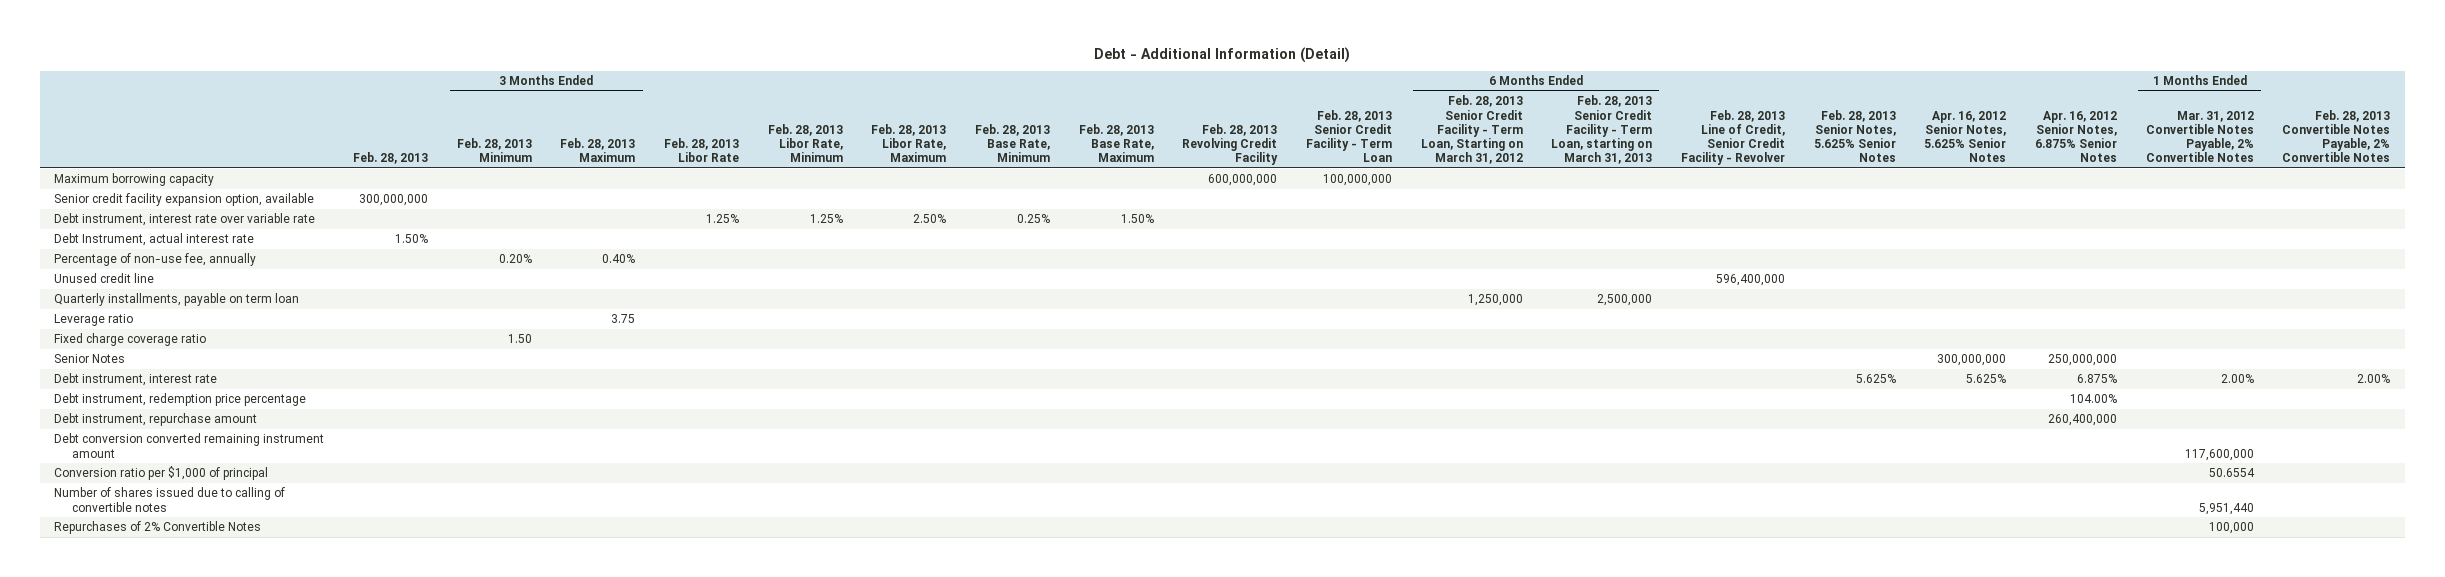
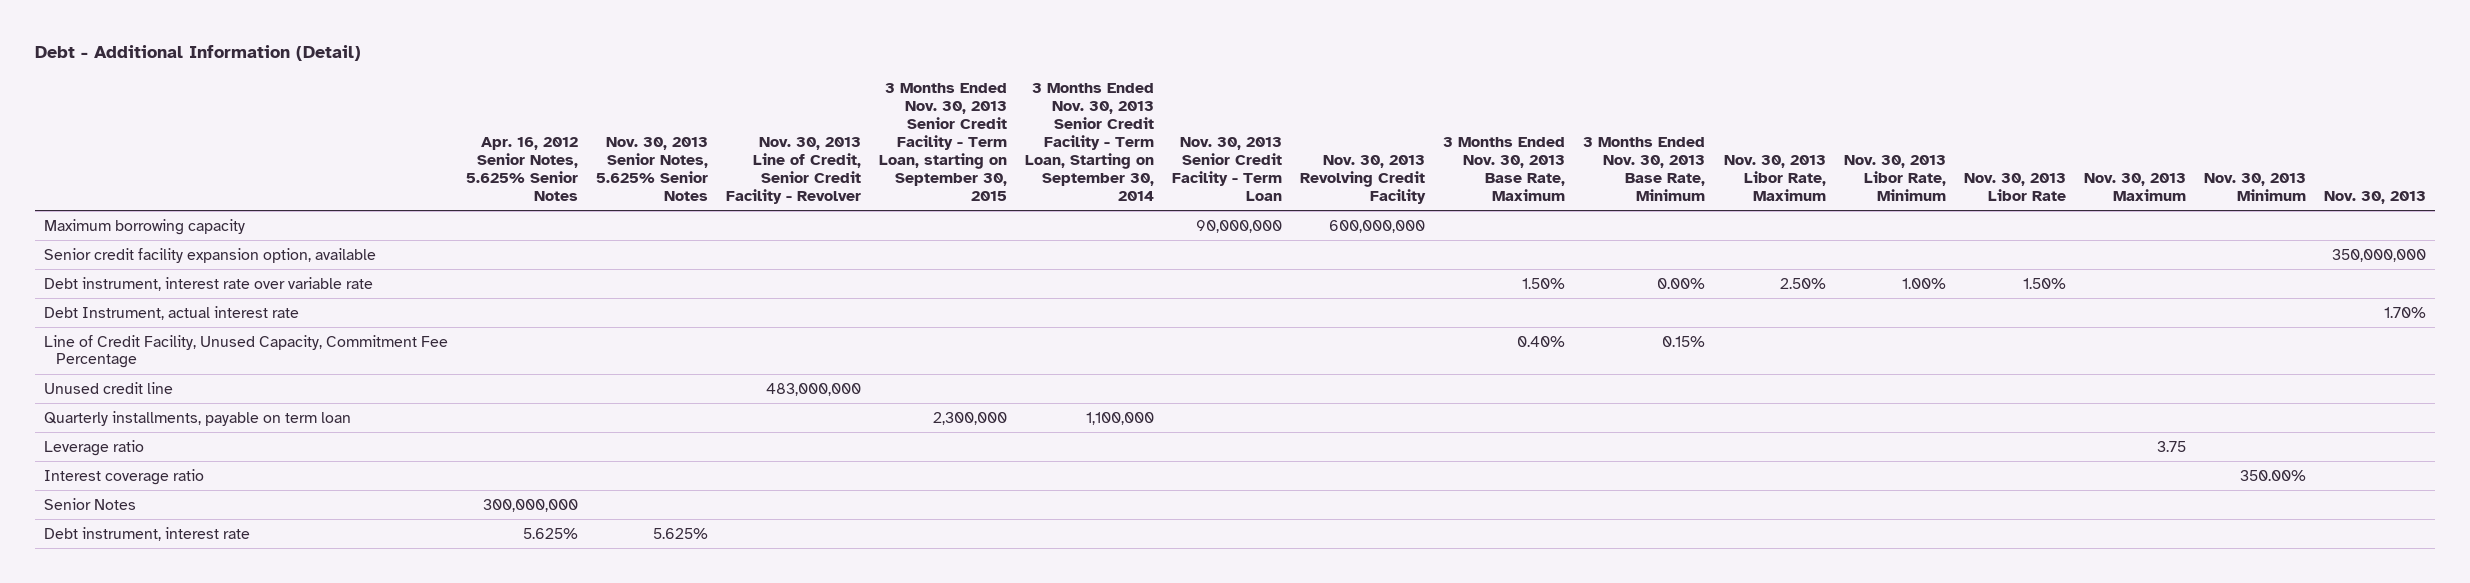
- | Feb. 28, 2013 | 3 Months Ended Feb. 28, 2013 Minimum | 3 Months Ended Feb. 28, 2013 Maximum | Feb. 28, 2013 Libor Rate | Feb. 28, 2013 Libor Rate, Minimum | Feb. 28, 2013 Libor Rate, Maximum | Feb. 28, 2013 Base Rate, Minimum | Feb. 28, 2013 Base Rate, Maximum | Feb. 28, 2013 Revolving Credit Facility | Feb. 28, 2013 Senior Credit Facility - Term Loan | 6 Months Ended Feb. 28, 2013 Senior Credit Facility - Term Loan, Starting on March 31, 2012 | 6 Months Ended Feb. 28, 2013 Senior Credit Facility - Term Loan, starting on March 31, 2013 | Feb. 28, 2013 Line of Credit, Senior Credit Facility - Revolver | Feb. 28, 2013 Senior Notes, 5.625% Senior Notes | Apr. 16, 2012 Senior Notes, 5.625% Senior Notes | Apr. 16, 2012 Senior Notes, 6.875% Senior Notes | 1 Months Ended Mar. 31, 2012 Convertible Notes Payable, 2% Convertible Notes | Feb. 28, 2013 Convertible Notes Payable, 2% Convertible Notes
+ | Apr. 16, 2012 Senior Notes, 5.625% Senior Notes | Nov. 30, 2013 Senior Notes, 5.625% Senior Notes | Nov. 30, 2013 Line of Credit, Senior Credit Facility - Revolver | 3 Months Ended Nov. 30, 2013 Senior Credit Facility - Term Loan, starting on September 30, 2015 | 3 Months Ended Nov. 30, 2013 Senior Credit Facility - Term Loan, Starting on September 30, 2014 | Nov. 30, 2013 Senior Credit Facility - Term Loan | Nov. 30, 2013 Revolving Credit Facility | 3 Months Ended Nov. 30, 2013 Base Rate, Maximum | 3 Months Ended Nov. 30, 2013 Base Rate, Minimum | Nov. 30, 2013 Libor Rate, Maximum | Nov. 30, 2013 Libor Rate, Minimum | Nov. 30, 2013 Libor Rate | Nov. 30, 2013 Maximum | Nov. 30, 2013 Minimum | Nov. 30, 2013
- Percentage of non-use fee, annually | | 0.20% | 0.40% | | | | | | | | | | | | | | |
+ Line of Credit Facility, Unused Capacity, Commitment Fee Percentage | | | | | | | | 0.40% | 0.15% | | | | | |
- Fixed charge coverage ratio | | 1.50 | | | | | | | | | | | | | | | |
+ Interest coverage ratio | | | | | | | | | | | | | | 350.00% |
- Debt instrument, redemption price percentage | | | | | | | | | | | | | | | | 104.00% | |
- Debt instrument, repurchase amount | | | | | | | | | | | | | | | | 260,400,000 | |
- Debt conversion converted remaining instrument amount | | | | | | | | | | | | | | | | | 117,600,000 |
- Conversion ratio per $1,000 of principal | | | | | | | | | | | | | | | | | 50.6554 |
- Number of shares issued due to calling of convertible notes | | | | | | | | | | | | | | | | | 5,951,440 |
- Repurchases of 2% Convertible Notes | | | | | | | | | | | | | | | | | 100,000 |

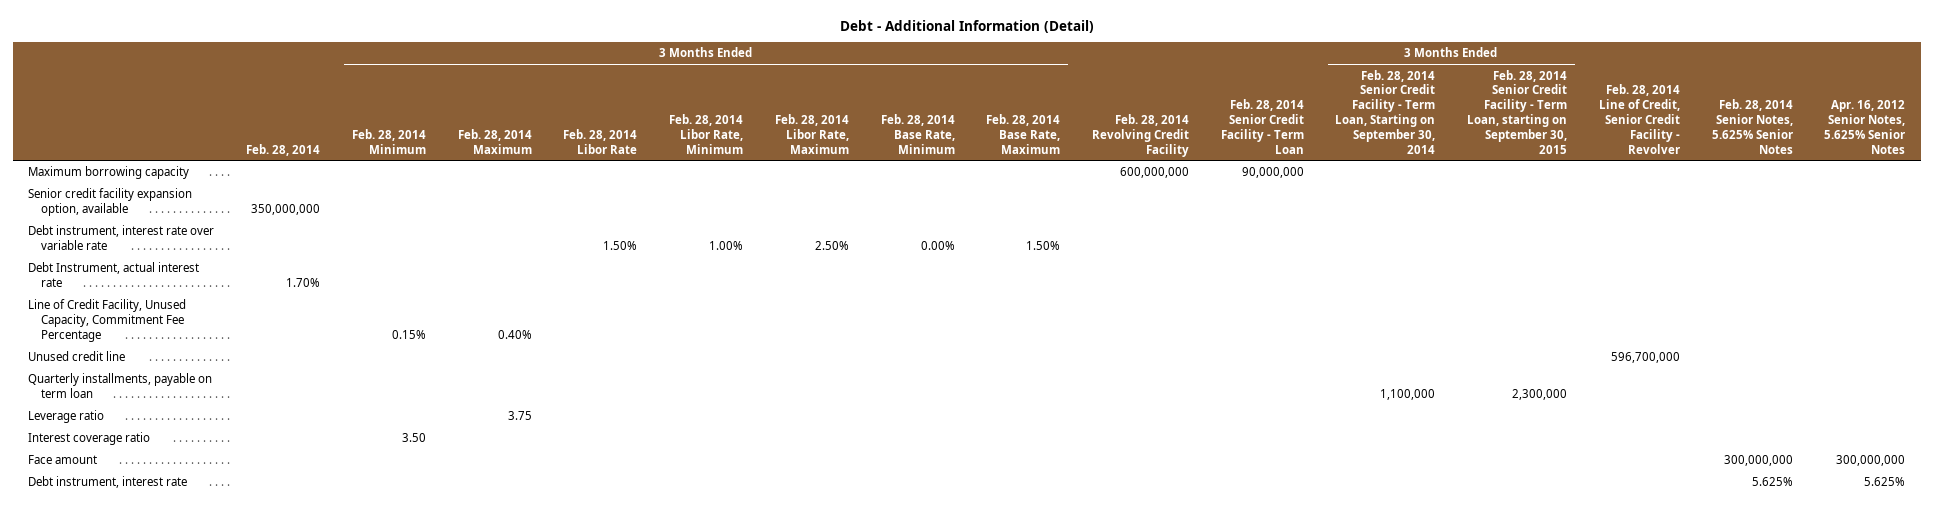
- | Apr. 16, 2012 Senior Notes, 5.625% Senior Notes | Nov. 30, 2013 Senior Notes, 5.625% Senior Notes | Nov. 30, 2013 Line of Credit, Senior Credit Facility - Revolver | 3 Months Ended Nov. 30, 2013 Senior Credit Facility - Term Loan, starting on September 30, 2015 | 3 Months Ended Nov. 30, 2013 Senior Credit Facility - Term Loan, Starting on September 30, 2014 | Nov. 30, 2013 Senior Credit Facility - Term Loan | Nov. 30, 2013 Revolving Credit Facility | 3 Months Ended Nov. 30, 2013 Base Rate, Maximum | 3 Months Ended Nov. 30, 2013 Base Rate, Minimum | Nov. 30, 2013 Libor Rate, Maximum | Nov. 30, 2013 Libor Rate, Minimum | Nov. 30, 2013 Libor Rate | Nov. 30, 2013 Maximum | Nov. 30, 2013 Minimum | Nov. 30, 2013
+ | Feb. 28, 2014 | 3 Months Ended Feb. 28, 2014 Minimum | 3 Months Ended Feb. 28, 2014 Maximum | 3 Months Ended Feb. 28, 2014 Libor Rate | 3 Months Ended Feb. 28, 2014 Libor Rate, Minimum | 3 Months Ended Feb. 28, 2014 Libor Rate, Maximum | 3 Months Ended Feb. 28, 2014 Base Rate, Minimum | 3 Months Ended Feb. 28, 2014 Base Rate, Maximum | Feb. 28, 2014 Revolving Credit Facility | Feb. 28, 2014 Senior Credit Facility - Term Loan | 3 Months Ended Feb. 28, 2014 Senior Credit Facility - Term Loan, Starting on September 30, 2014 | 3 Months Ended Feb. 28, 2014 Senior Credit Facility - Term Loan, starting on September 30, 2015 | Feb. 28, 2014 Line of Credit, Senior Credit Facility - Revolver | Feb. 28, 2014 Senior Notes, 5.625% Senior Notes | Apr. 16, 2012 Senior Notes, 5.625% Senior Notes
- Senior Notes | 300,000,000 | | | | | | | | | | | | | |
+ Face amount | | | | | | | | | | | | | | 300,000,000 | 300,000,000

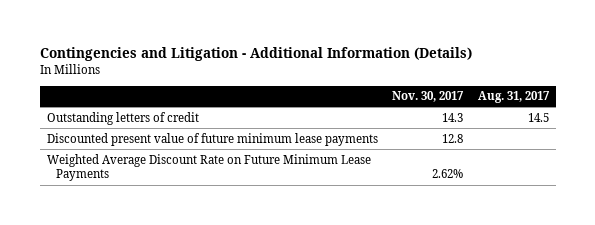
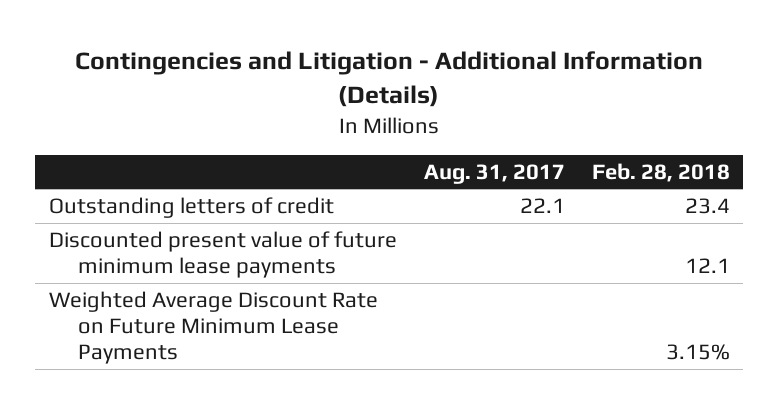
- | Nov. 30, 2017 | Aug. 31, 2017
+ | Aug. 31, 2017 | Feb. 28, 2018
- Outstanding letters of credit | 14.3 | 14.5
+ Outstanding letters of credit | 22.1 | 23.4

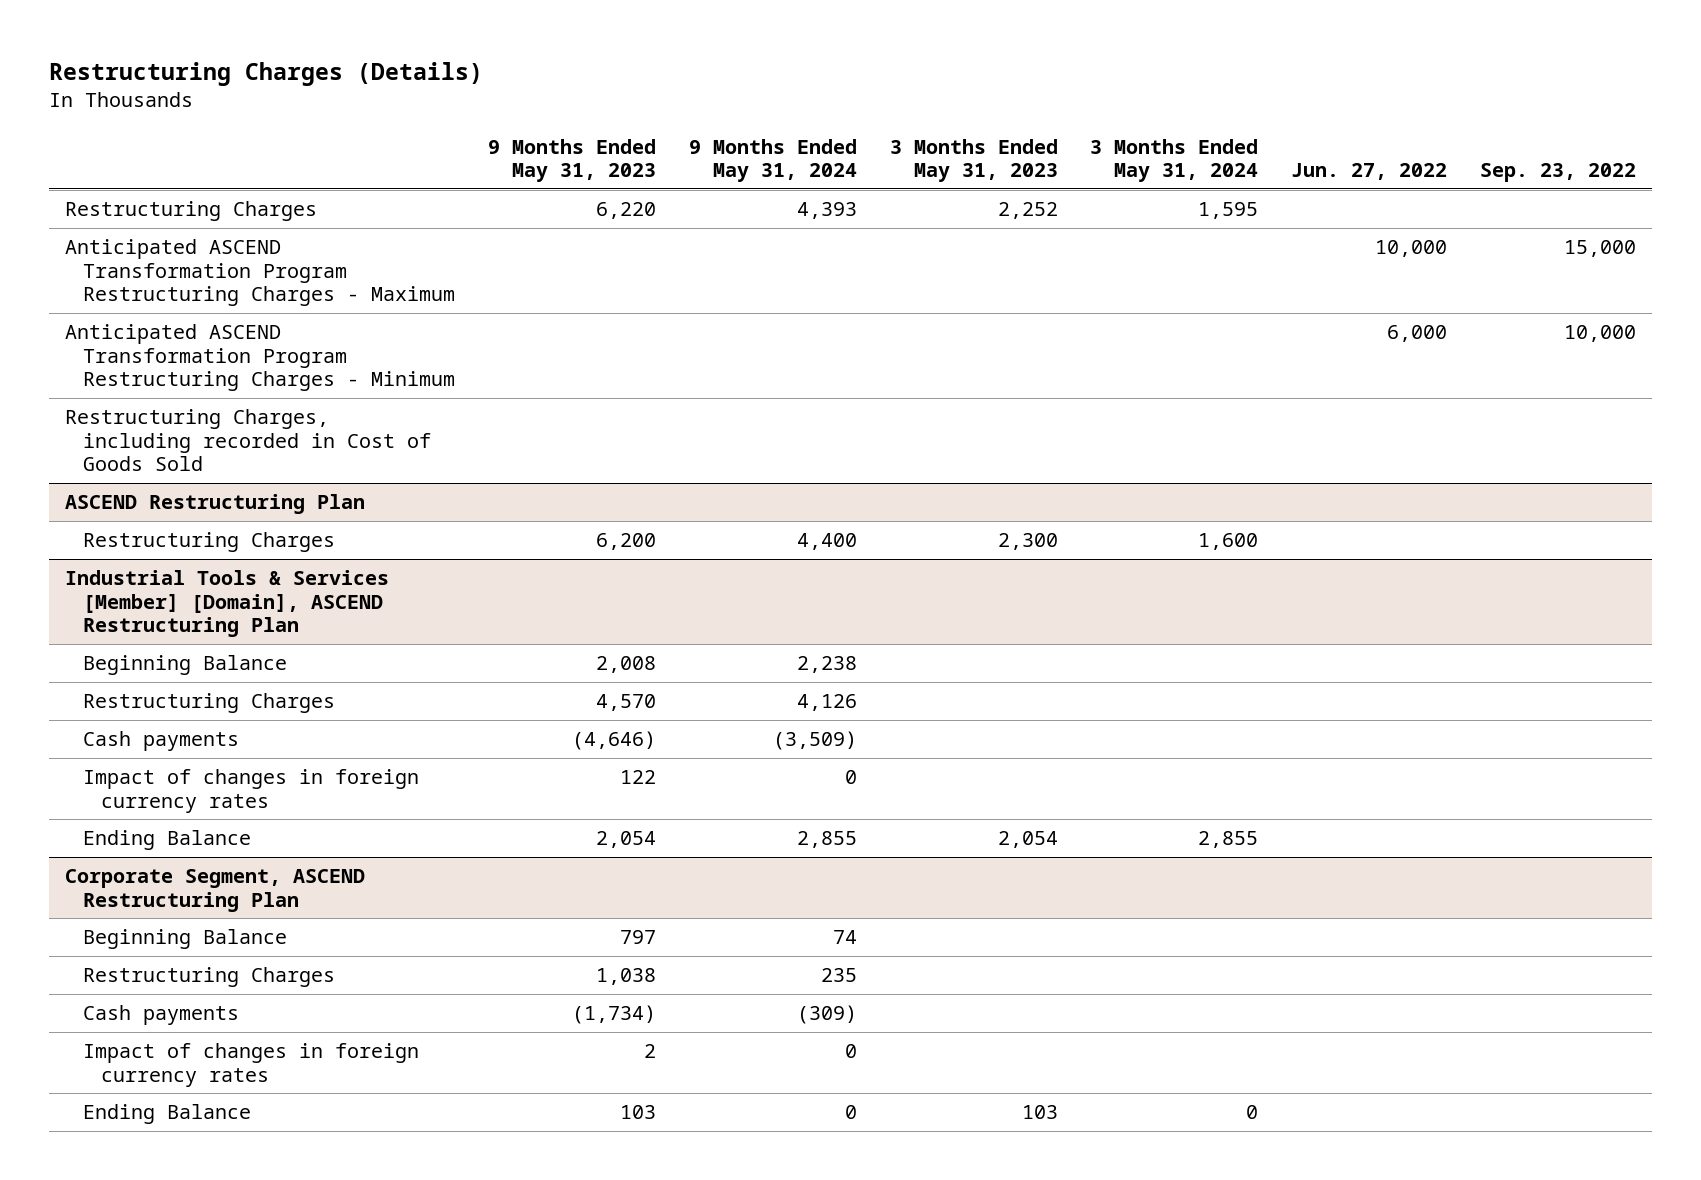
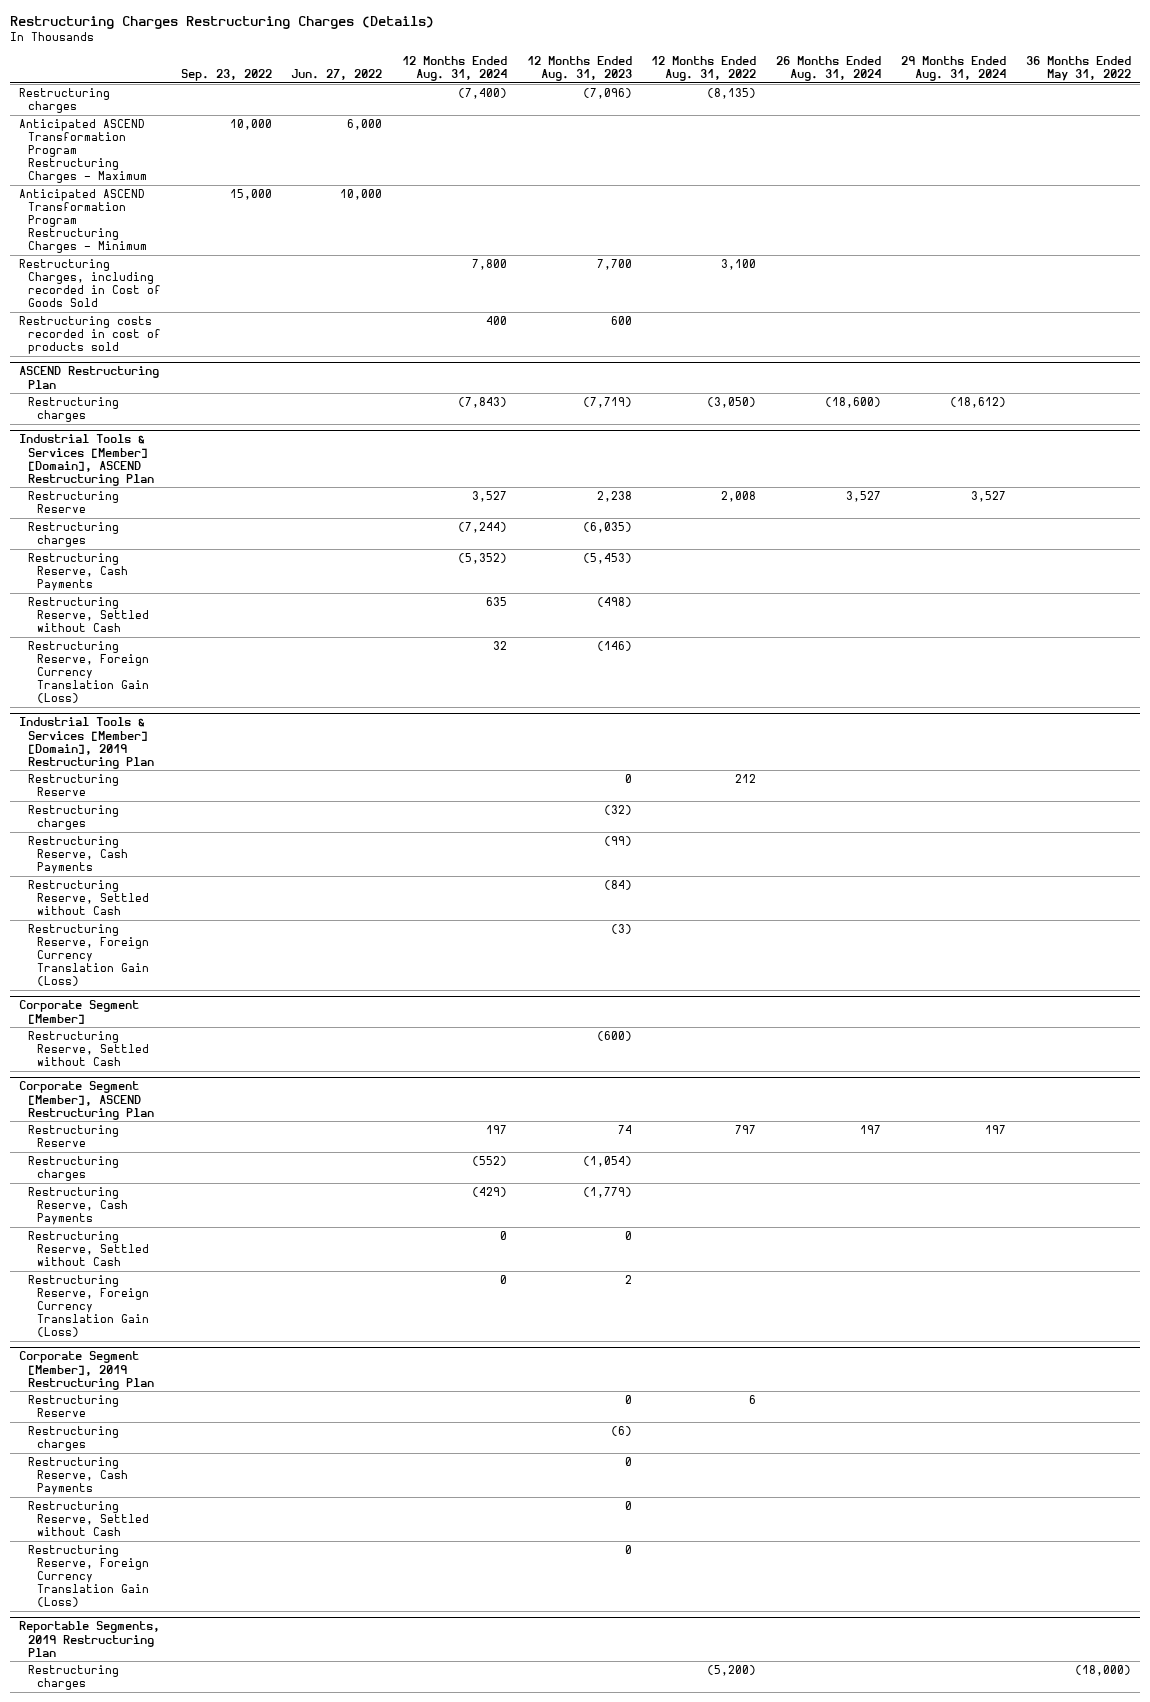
- Restructuring Charges (Details)
+ Restructuring Charges Restructuring Charges (Details)
- | 9 Months Ended May 31, 2023 | 9 Months Ended May 31, 2024 | 3 Months Ended May 31, 2023 | 3 Months Ended May 31, 2024 | Jun. 27, 2022 | Sep. 23, 2022
+ | Sep. 23, 2022 | Jun. 27, 2022 | 12 Months Ended Aug. 31, 2024 | 12 Months Ended Aug. 31, 2023 | 12 Months Ended Aug. 31, 2022 | 26 Months Ended Aug. 31, 2024 | 29 Months Ended Aug. 31, 2024 | 36 Months Ended May 31, 2022
- Restructuring Charges | 6,220 | 4,393 | 2,252 | 1,595 | |
- Anticipated ASCEND Transformation Program Restructuring Charges - Maximum | | | | | 10,000 | 15,000
- Anticipated ASCEND Transformation Program Restructuring Charges - Minimum | | | | | 6,000 | 10,000
+ Restructuring charges | | | (7,400) | (7,096) | (8,135) | | |
+ Anticipated ASCEND Transformation Program Restructuring Charges - Maximum | 10,000 | 6,000 | | | | | |
+ Anticipated ASCEND Transformation Program Restructuring Charges - Minimum | 15,000 | 10,000 | | | | | |
+ Restructuring costs recorded in cost of products sold | | | 400 | 600 | | | |
@ ASCEND Restructuring Plan
- Restructuring Charges | 6,200 | 4,400 | 2,300 | 1,600 | |
+ Restructuring charges | | | (7,843) | (7,719) | (3,050) | (18,600) | (18,612) |
@ Industrial Tools & Services [Member] [Domain], ASCEND Restructuring Plan
- Beginning Balance | 2,008 | 2,238 | | | |
- Restructuring Charges | 4,570 | 4,126 | | | |
- Cash payments | (4,646) | (3,509) | | | |
- Impact of changes in foreign currency rates | 122 | 0 | | | |
- Ending Balance | 2,054 | 2,855 | 2,054 | 2,855 | |
- Corporate Segment, ASCEND Restructuring Plan
- Beginning Balance | 797 | 74 | | | |
- Restructuring Charges | 1,038 | 235 | | | |
- Cash payments | (1,734) | (309) | | | |
- Impact of changes in foreign currency rates | 2 | 0 | | | |
- Ending Balance | 103 | 0 | 103 | 0 | |
@ Industrial Tools & Services [Member] [Domain], ASCEND Restructuring Plan
+ Restructuring Reserve | | | 3,527 | 2,238 | 2,008 | 3,527 | 3,527 |
+ Restructuring charges | | | (7,244) | (6,035) | | | |
+ Restructuring Reserve, Cash Payments | | | (5,352) | (5,453) | | | |
+ Restructuring Reserve, Settled without Cash | | | 635 | (498) | | | |
+ Restructuring Reserve, Foreign Currency Translation Gain (Loss) | | | 32 | (146) | | | |
+ Industrial Tools & Services [Member] [Domain], 2019 Restructuring Plan
+ Restructuring Reserve | | | | 0 | 212 | | |
+ Restructuring charges | | | | (32) | | | |
+ Restructuring Reserve, Cash Payments | | | | (99) | | | |
+ Restructuring Reserve, Settled without Cash | | | | (84) | | | |
+ Restructuring Reserve, Foreign Currency Translation Gain (Loss) | | | | (3) | | | |
+ Corporate Segment [Member]
+ Restructuring Reserve, Settled without Cash | | | | (600) | | | |
+ Corporate Segment [Member], ASCEND Restructuring Plan
+ Restructuring Reserve | | | 197 | 74 | 797 | 197 | 197 |
+ Restructuring charges | | | (552) | (1,054) | | | |
+ Restructuring Reserve, Cash Payments | | | (429) | (1,779) | | | |
+ Restructuring Reserve, Settled without Cash | | | 0 | 0 | | | |
+ Restructuring Reserve, Foreign Currency Translation Gain (Loss) | | | 0 | 2 | | | |
+ Corporate Segment [Member], 2019 Restructuring Plan
+ Restructuring Reserve | | | | 0 | 6 | | |
+ Restructuring charges | | | | (6) | | | |
+ Restructuring Reserve, Cash Payments | | | | 0 | | | |
+ Restructuring Reserve, Settled without Cash | | | | 0 | | | |
+ Restructuring Reserve, Foreign Currency Translation Gain (Loss) | | | | 0 | | | |
+ Reportable Segments, 2019 Restructuring Plan
+ Restructuring charges | | | | | (5,200) | | | (18,000)

